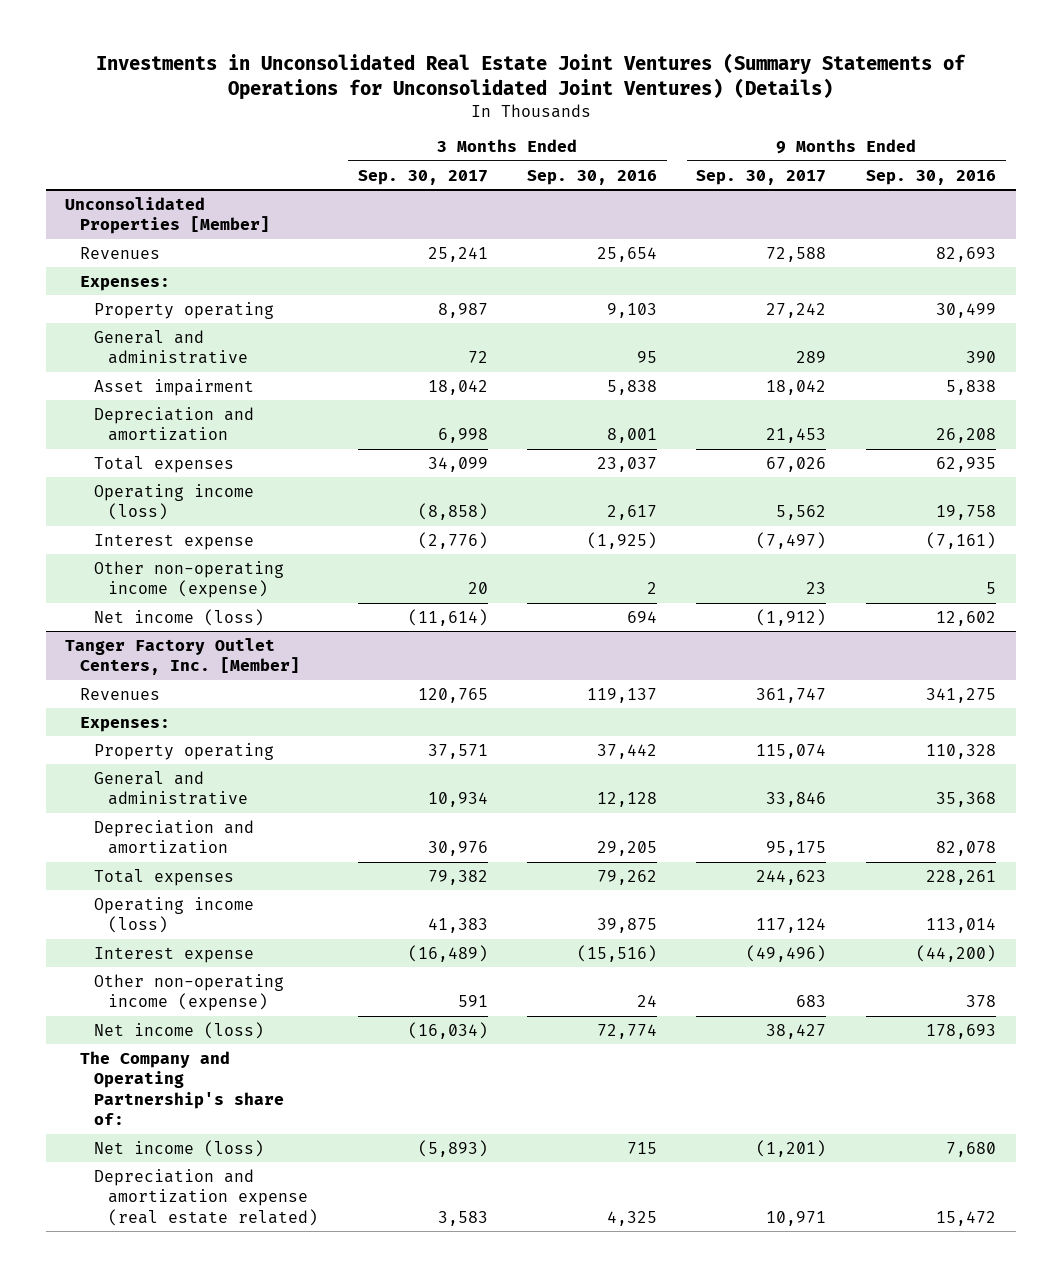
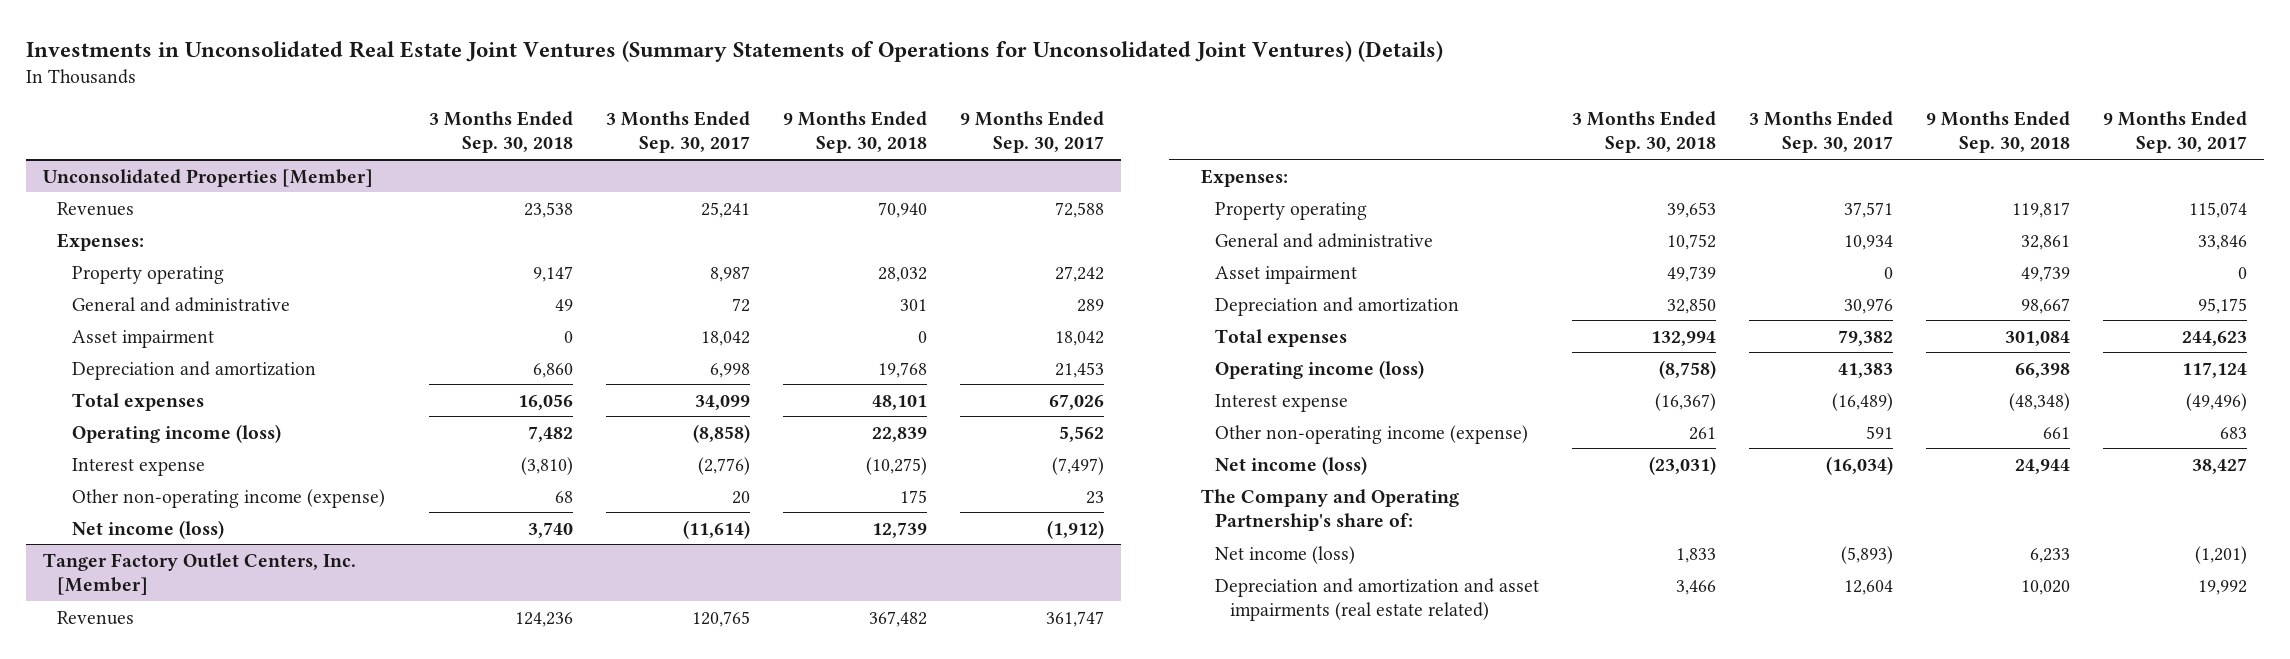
- | 3 Months Ended Sep. 30, 2017 | 3 Months Ended Sep. 30, 2016 | 9 Months Ended Sep. 30, 2017 | 9 Months Ended Sep. 30, 2016
+ | 3 Months Ended Sep. 30, 2018 | 3 Months Ended Sep. 30, 2017 | 9 Months Ended Sep. 30, 2018 | 9 Months Ended Sep. 30, 2017
@ Tanger Factory Outlet Centers, Inc. [Member]
+ Asset impairment | 49,739 | 0 | 49,739 | 0
- Depreciation and amortization expense (real estate related) | 3,583 | 4,325 | 10,971 | 15,472
+ Depreciation and amortization and asset impairments (real estate related) | 3,466 | 12,604 | 10,020 | 19,992

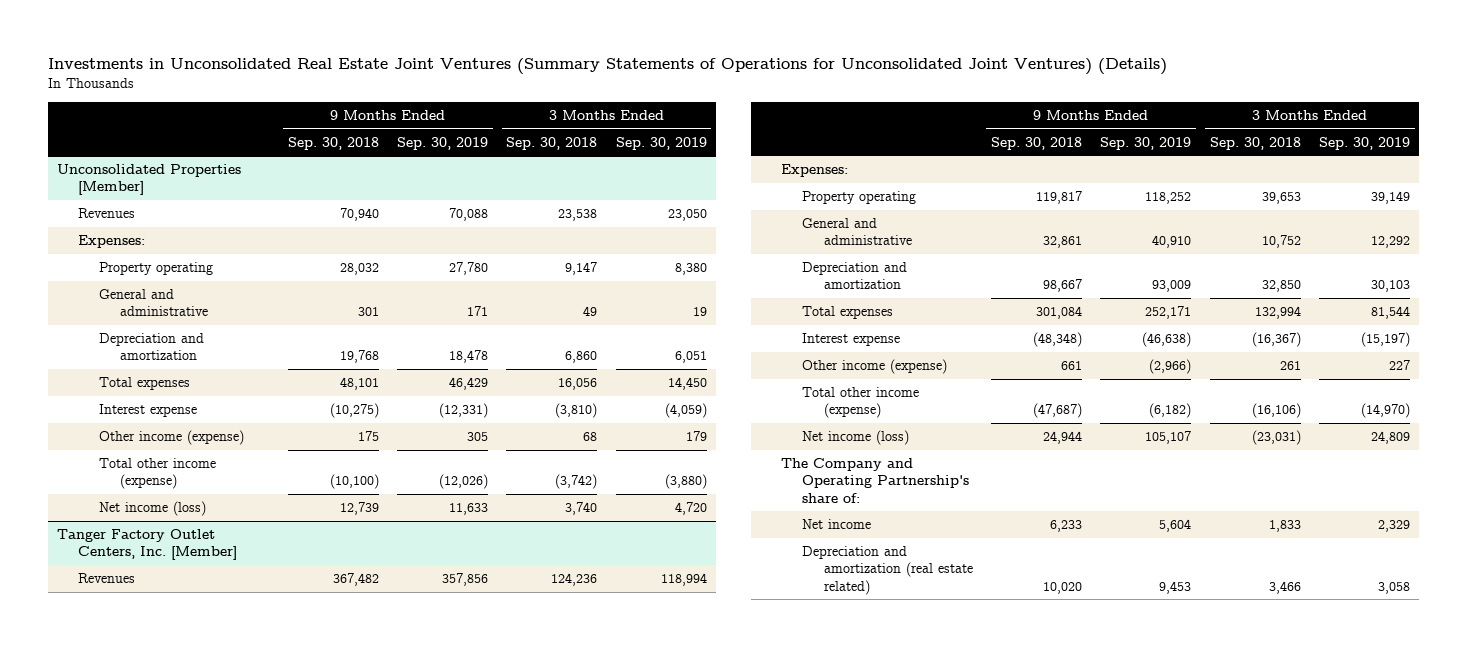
- | 3 Months Ended Sep. 30, 2018 | 3 Months Ended Sep. 30, 2017 | 9 Months Ended Sep. 30, 2018 | 9 Months Ended Sep. 30, 2017
+ | 9 Months Ended Sep. 30, 2018 | 9 Months Ended Sep. 30, 2019 | 3 Months Ended Sep. 30, 2018 | 3 Months Ended Sep. 30, 2019
@ Unconsolidated Properties [Member]
- Asset impairment | 0 | 18,042 | 0 | 18,042
- Operating income (loss) | 7,482 | (8,858) | 22,839 | 5,562
- Other non-operating income (expense) | 68 | 20 | 175 | 23
+ Other income (expense) | 175 | 305 | 68 | 179
+ Total other income (expense) | (10,100) | (12,026) | (3,742) | (3,880)
@ Tanger Factory Outlet Centers, Inc. [Member]
- Asset impairment | 49,739 | 0 | 49,739 | 0
- Operating income (loss) | (8,758) | 41,383 | 66,398 | 117,124
- Other non-operating income (expense) | 261 | 591 | 661 | 683
+ Other income (expense) | 661 | (2,966) | 261 | 227
+ Total other income (expense) | (47,687) | (6,182) | (16,106) | (14,970)
- Net income (loss) | 1,833 | (5,893) | 6,233 | (1,201)
- Depreciation and amortization and asset impairments (real estate related) | 3,466 | 12,604 | 10,020 | 19,992
+ Net income | 6,233 | 5,604 | 1,833 | 2,329
+ Depreciation and amortization (real estate related) | 10,020 | 9,453 | 3,466 | 3,058

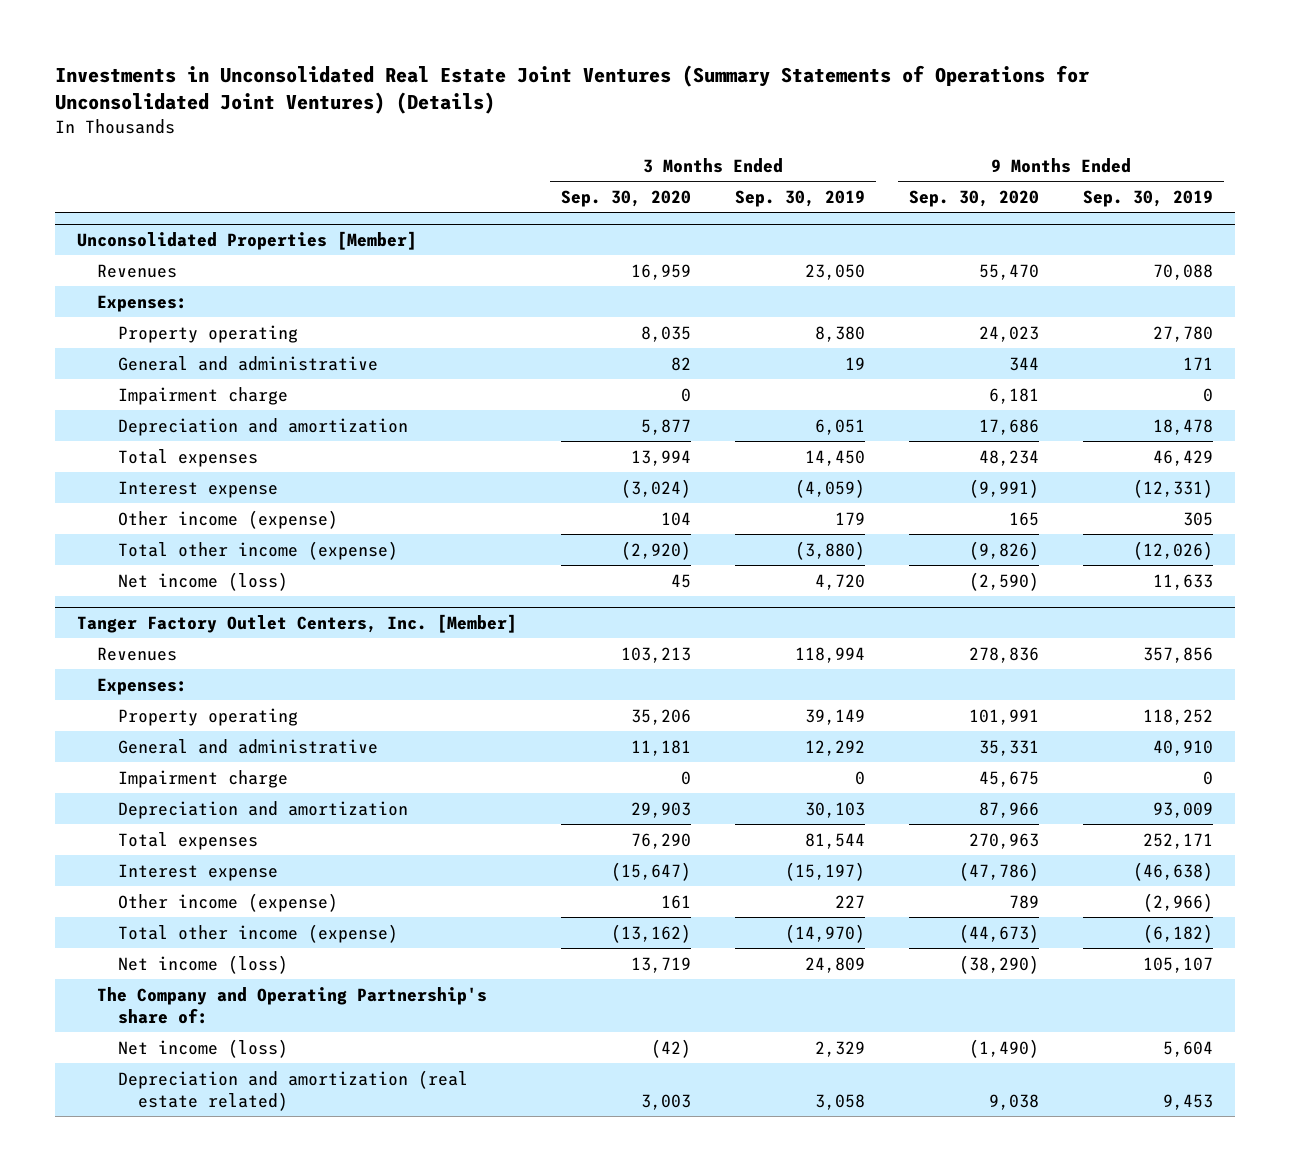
- | 9 Months Ended Sep. 30, 2018 | 9 Months Ended Sep. 30, 2019 | 3 Months Ended Sep. 30, 2018 | 3 Months Ended Sep. 30, 2019
+ | 3 Months Ended Sep. 30, 2020 | 3 Months Ended Sep. 30, 2019 | 9 Months Ended Sep. 30, 2020 | 9 Months Ended Sep. 30, 2019
@ Unconsolidated Properties [Member]
+ Impairment charge | 0 | | 6,181 | 0
@ Tanger Factory Outlet Centers, Inc. [Member]
+ Impairment charge | 0 | 0 | 45,675 | 0
- Net income | 6,233 | 5,604 | 1,833 | 2,329
+ Net income (loss) | (42) | 2,329 | (1,490) | 5,604

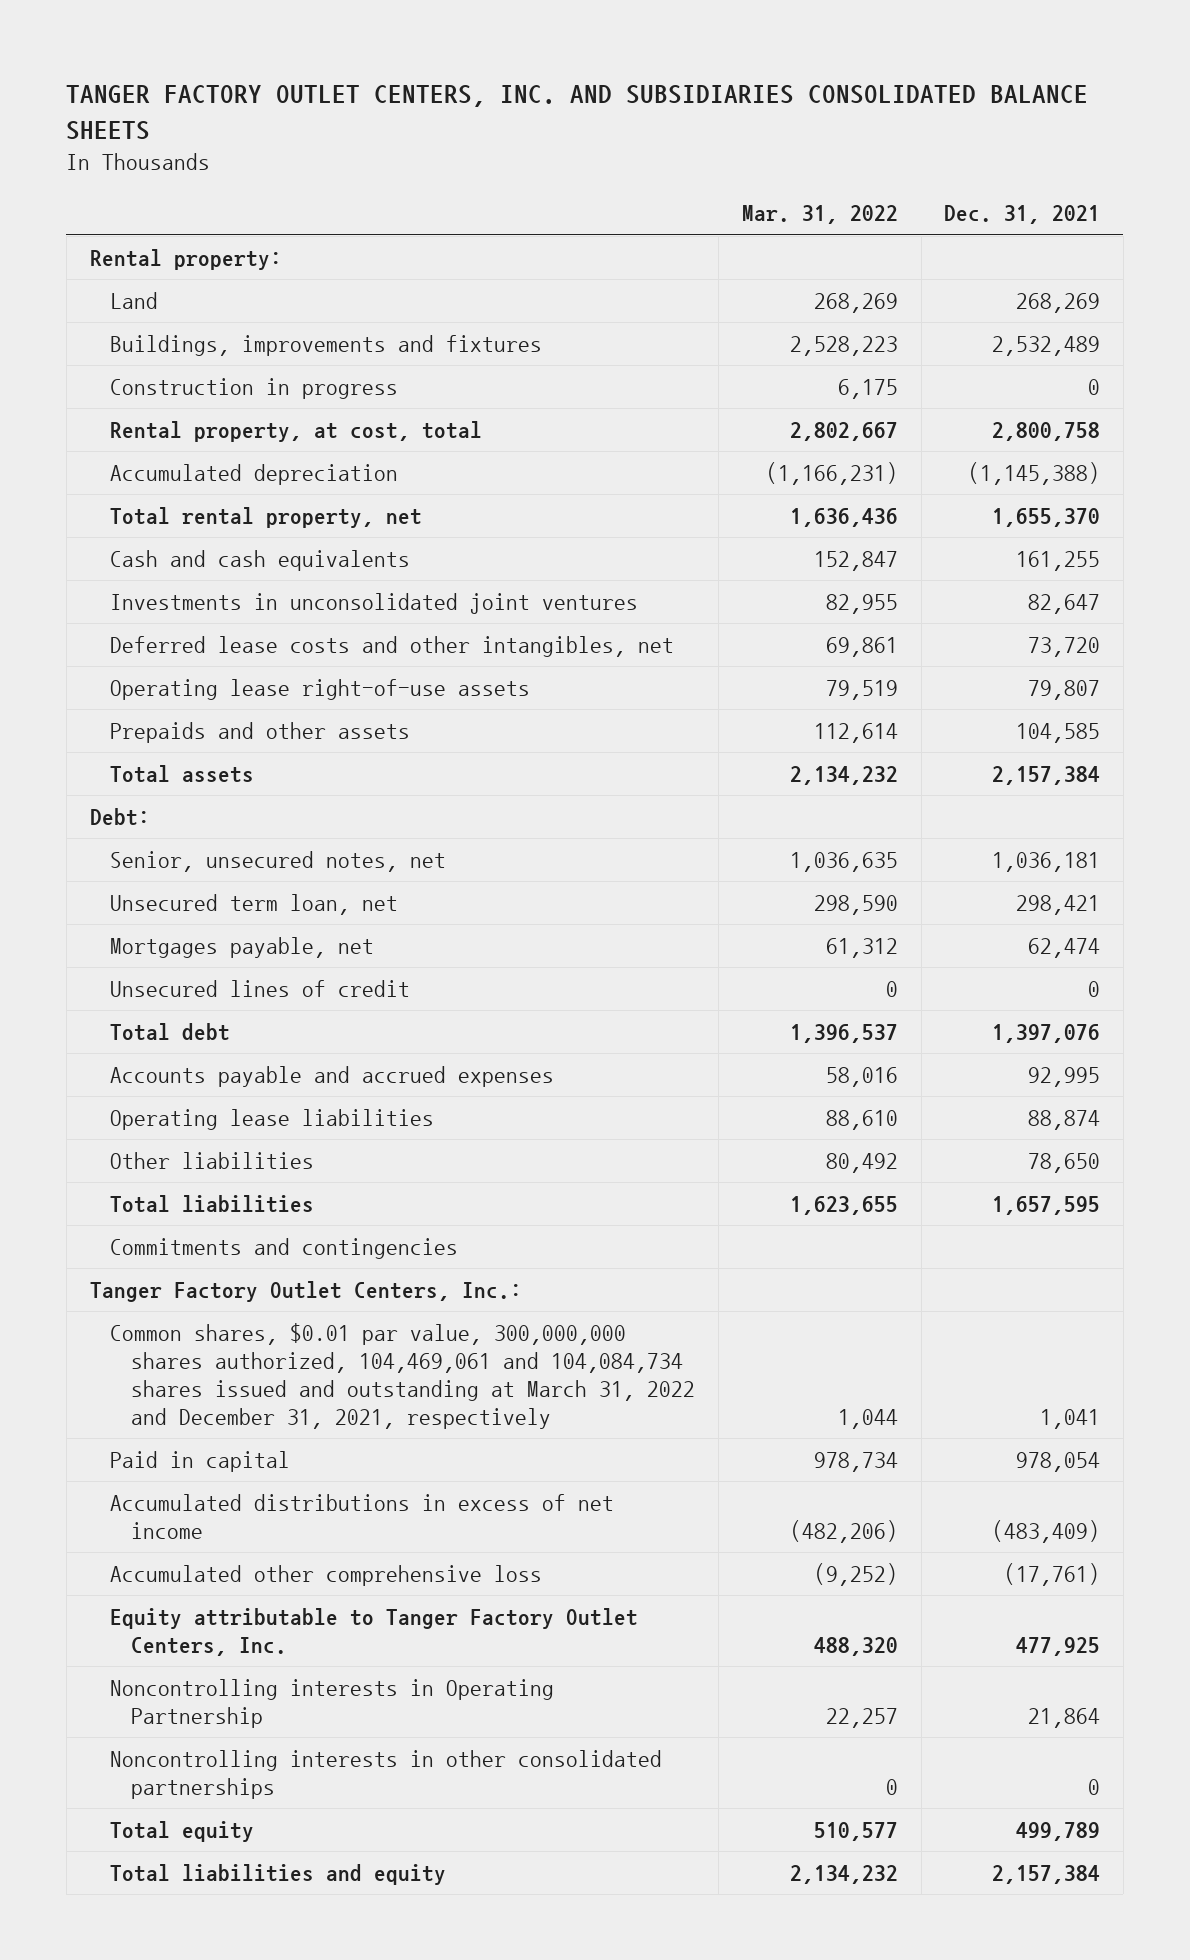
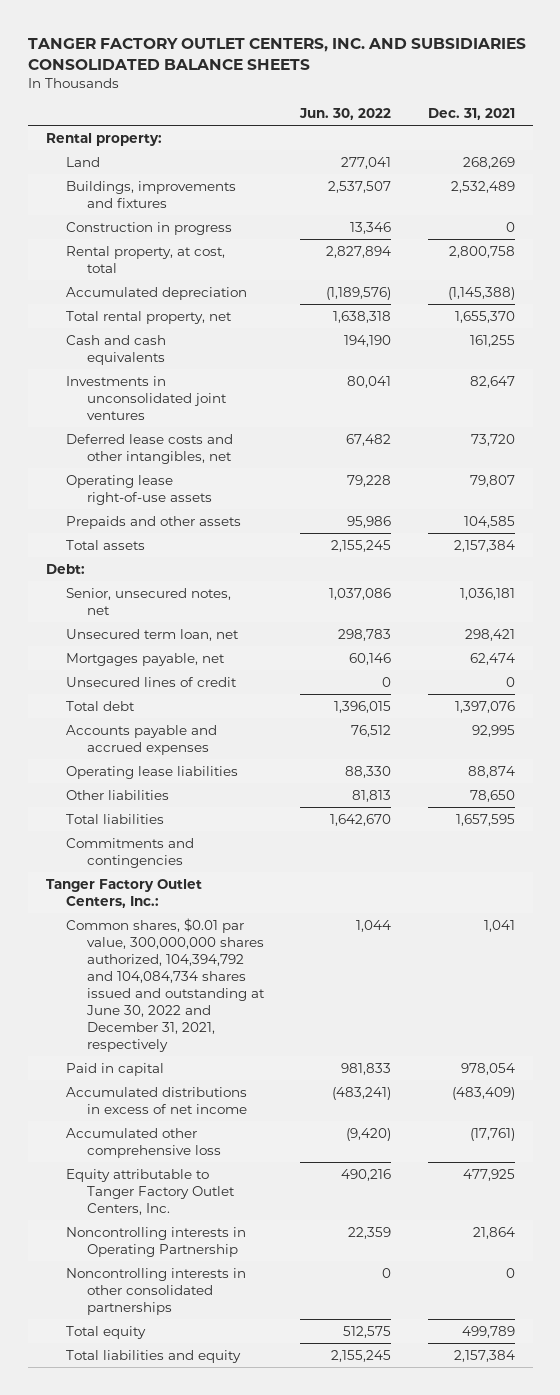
- | Mar. 31, 2022 | Dec. 31, 2021
+ | Jun. 30, 2022 | Dec. 31, 2021
- Common shares, $0.01 par value, 300,000,000 shares authorized, 104,469,061 and 104,084,734 shares issued and outstanding at March 31, 2022 and December 31, 2021, respectively | 1,044 | 1,041
+ Common shares, $0.01 par value, 300,000,000 shares authorized, 104,394,792 and 104,084,734 shares issued and outstanding at June 30, 2022 and December 31, 2021, respectively | 1,044 | 1,041

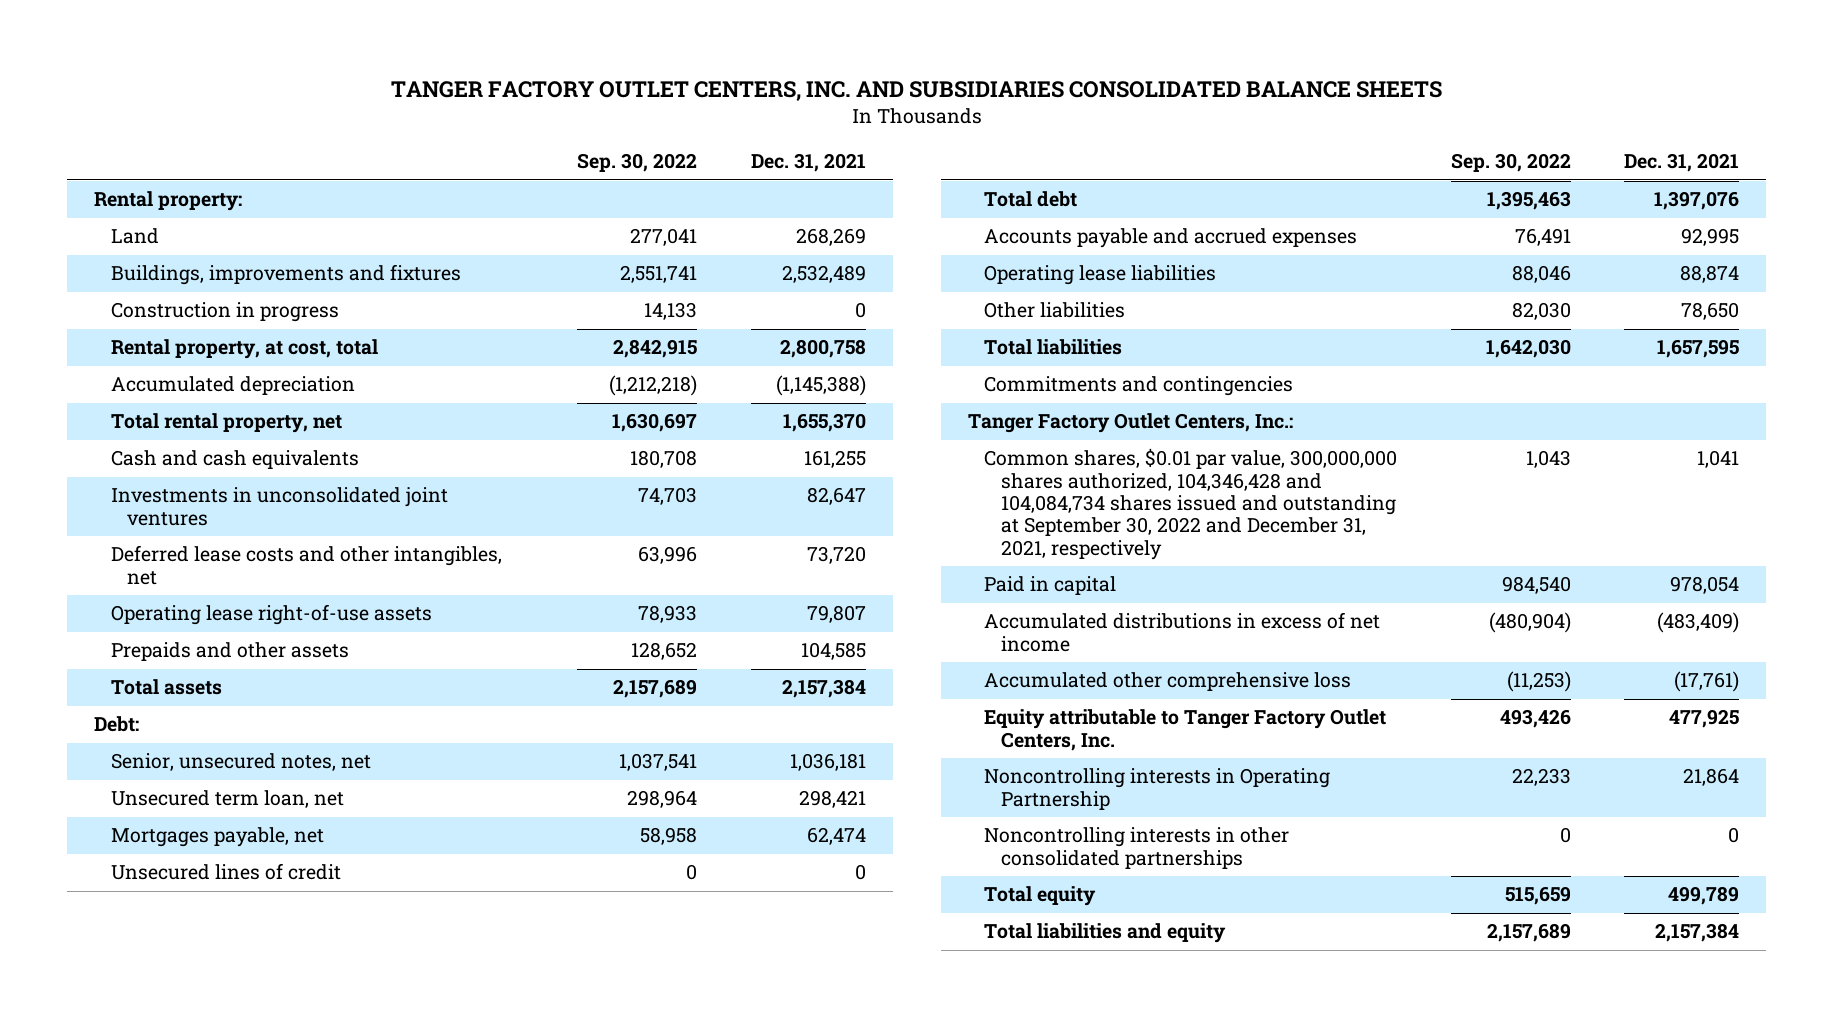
- | Jun. 30, 2022 | Dec. 31, 2021
+ | Sep. 30, 2022 | Dec. 31, 2021
- Common shares, $0.01 par value, 300,000,000 shares authorized, 104,394,792 and 104,084,734 shares issued and outstanding at June 30, 2022 and December 31, 2021, respectively | 1,044 | 1,041
+ Common shares, $0.01 par value, 300,000,000 shares authorized, 104,346,428 and 104,084,734 shares issued and outstanding at September 30, 2022 and December 31, 2021, respectively | 1,043 | 1,041

